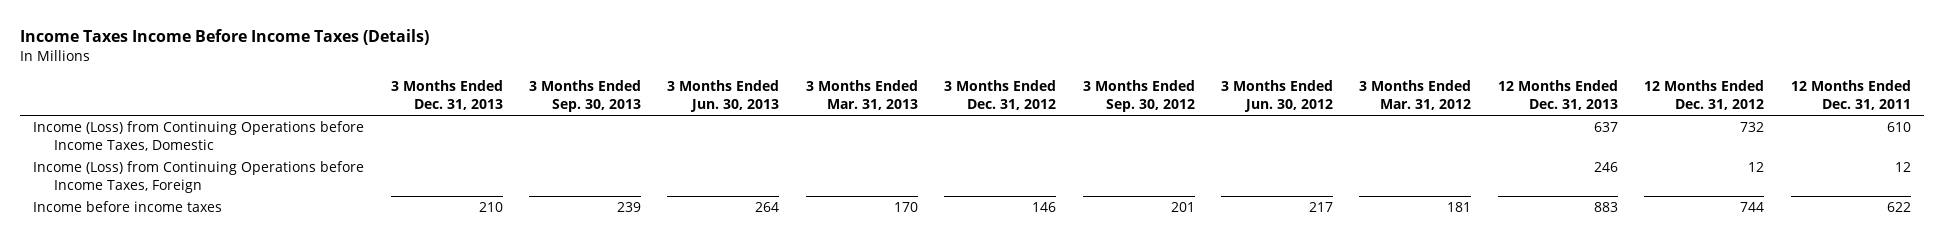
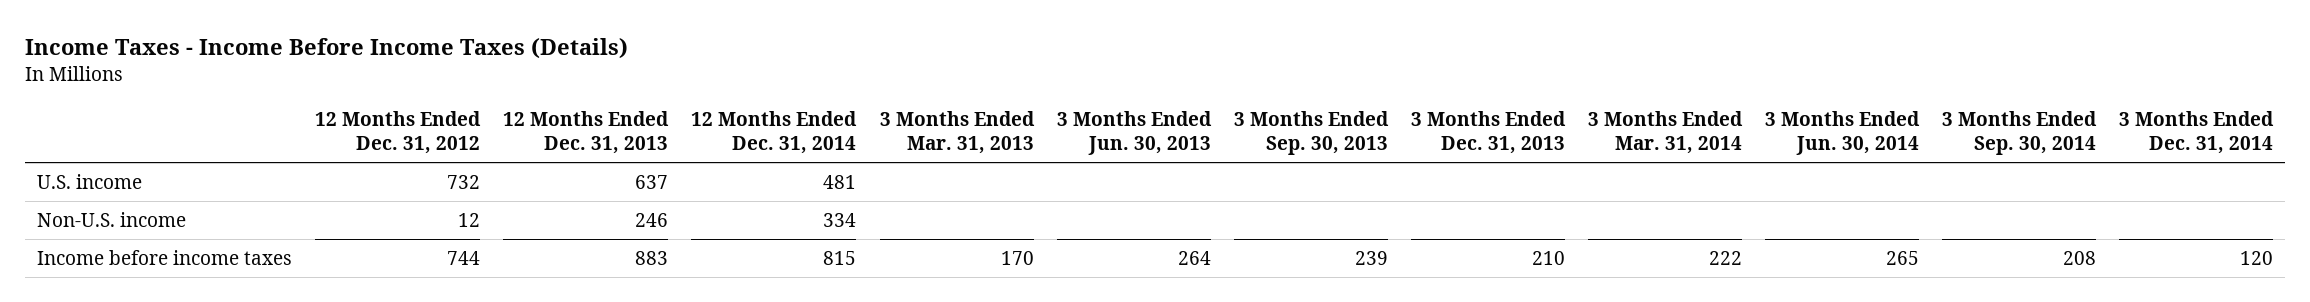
- Income Taxes Income Before Income Taxes (Details)
+ Income Taxes - Income Before Income Taxes (Details)
- | 3 Months Ended Dec. 31, 2013 | 3 Months Ended Sep. 30, 2013 | 3 Months Ended Jun. 30, 2013 | 3 Months Ended Mar. 31, 2013 | 3 Months Ended Dec. 31, 2012 | 3 Months Ended Sep. 30, 2012 | 3 Months Ended Jun. 30, 2012 | 3 Months Ended Mar. 31, 2012 | 12 Months Ended Dec. 31, 2013 | 12 Months Ended Dec. 31, 2012 | 12 Months Ended Dec. 31, 2011
+ | 12 Months Ended Dec. 31, 2012 | 12 Months Ended Dec. 31, 2013 | 12 Months Ended Dec. 31, 2014 | 3 Months Ended Mar. 31, 2013 | 3 Months Ended Jun. 30, 2013 | 3 Months Ended Sep. 30, 2013 | 3 Months Ended Dec. 31, 2013 | 3 Months Ended Mar. 31, 2014 | 3 Months Ended Jun. 30, 2014 | 3 Months Ended Sep. 30, 2014 | 3 Months Ended Dec. 31, 2014
- Income (Loss) from Continuing Operations before Income Taxes, Domestic | | | | | | | | | 637 | 732 | 610
- Income (Loss) from Continuing Operations before Income Taxes, Foreign | | | | | | | | | 246 | 12 | 12
+ U.S. income | 732 | 637 | 481 | | | | | | | |
+ Non-U.S. income | 12 | 246 | 334 | | | | | | | |

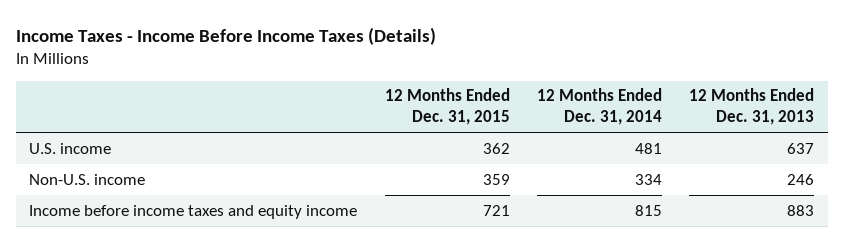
- | 12 Months Ended Dec. 31, 2012 | 12 Months Ended Dec. 31, 2013 | 12 Months Ended Dec. 31, 2014 | 3 Months Ended Mar. 31, 2013 | 3 Months Ended Jun. 30, 2013 | 3 Months Ended Sep. 30, 2013 | 3 Months Ended Dec. 31, 2013 | 3 Months Ended Mar. 31, 2014 | 3 Months Ended Jun. 30, 2014 | 3 Months Ended Sep. 30, 2014 | 3 Months Ended Dec. 31, 2014
+ | 12 Months Ended Dec. 31, 2015 | 12 Months Ended Dec. 31, 2014 | 12 Months Ended Dec. 31, 2013
- Income before income taxes | 744 | 883 | 815 | 170 | 264 | 239 | 210 | 222 | 265 | 208 | 120
+ Income before income taxes and equity income | 721 | 815 | 883

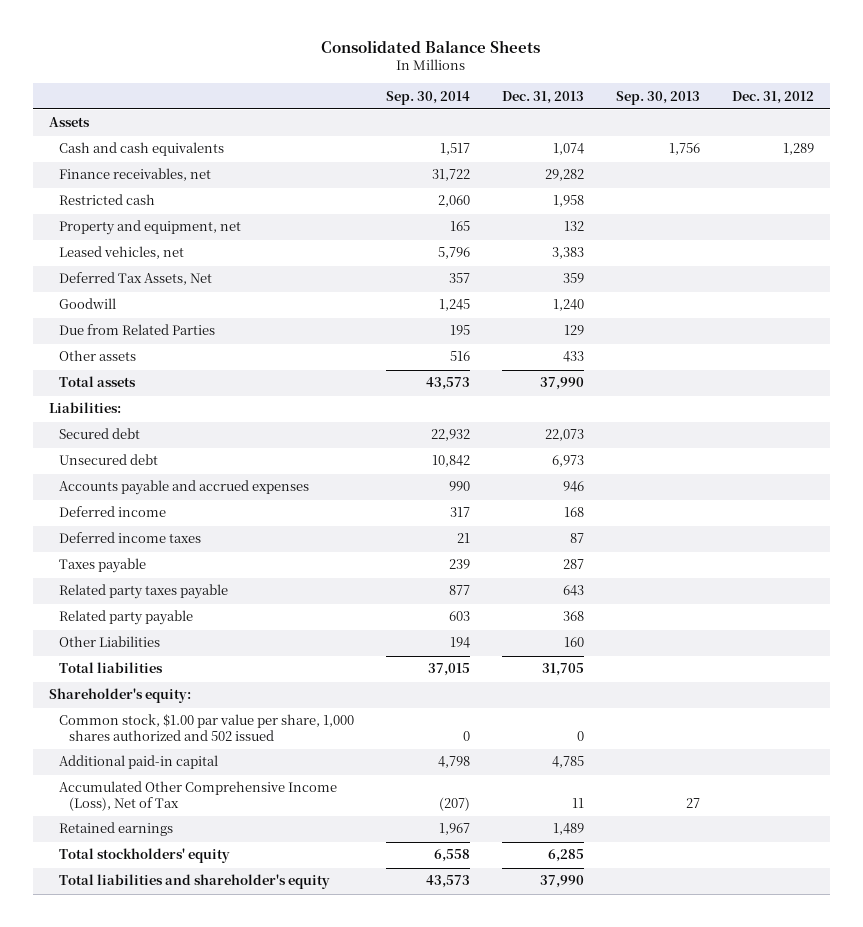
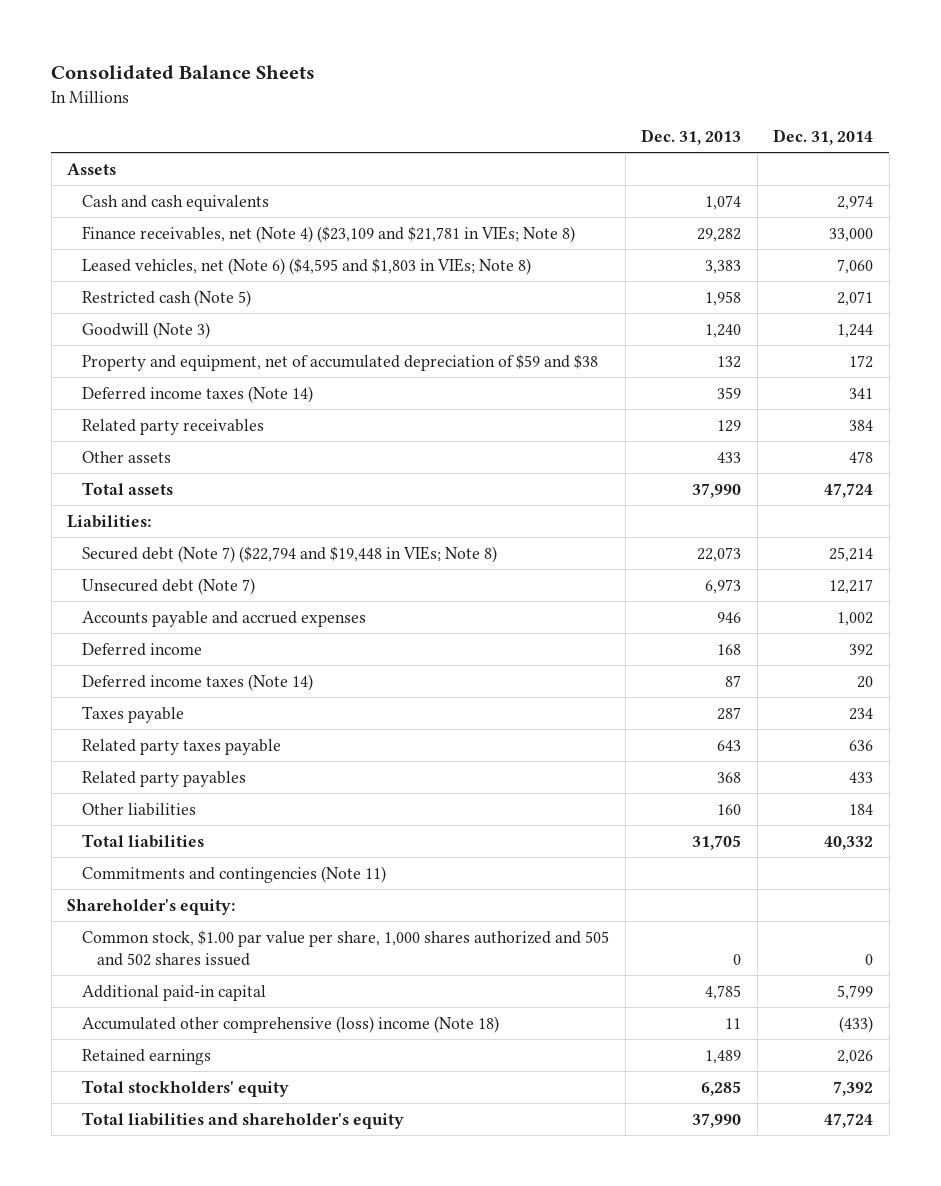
- | Sep. 30, 2014 | Dec. 31, 2013 | Sep. 30, 2013 | Dec. 31, 2012
+ | Dec. 31, 2013 | Dec. 31, 2014
- Finance receivables, net | 31,722 | 29,282 | |
- Restricted cash | 2,060 | 1,958 | |
- Property and equipment, net | 165 | 132 | |
- Leased vehicles, net | 5,796 | 3,383 | |
- Deferred Tax Assets, Net | 357 | 359 | |
- Goodwill | 1,245 | 1,240 | |
- Due from Related Parties | 195 | 129 | |
+ Finance receivables, net (Note 4) ($23,109 and $21,781 in VIEs; Note 8) | 29,282 | 33,000
+ Leased vehicles, net (Note 6) ($4,595 and $1,803 in VIEs; Note 8) | 3,383 | 7,060
+ Restricted cash (Note 5) | 1,958 | 2,071
+ Goodwill (Note 3) | 1,240 | 1,244
+ Property and equipment, net of accumulated depreciation of $59 and $38 | 132 | 172
+ Deferred income taxes (Note 14) | 359 | 341
+ Related party receivables | 129 | 384
- Secured debt | 22,932 | 22,073 | |
- Unsecured debt | 10,842 | 6,973 | |
+ Secured debt (Note 7) ($22,794 and $19,448 in VIEs; Note 8) | 22,073 | 25,214
+ Unsecured debt (Note 7) | 6,973 | 12,217
- Deferred income taxes | 21 | 87 | |
+ Deferred income taxes (Note 14) | 87 | 20
- Related party payable | 603 | 368 | |
- Other Liabilities | 194 | 160 | |
+ Related party payables | 368 | 433
+ Other liabilities | 160 | 184
+ Commitments and contingencies (Note 11)
- Common stock, $1.00 par value per share, 1,000 shares authorized and 502 issued | 0 | 0 | |
+ Common stock, $1.00 par value per share, 1,000 shares authorized and 505 and 502 shares issued | 0 | 0
- Accumulated Other Comprehensive Income (Loss), Net of Tax | (207) | 11 | 27 |
+ Accumulated other comprehensive (loss) income (Note 18) | 11 | (433)

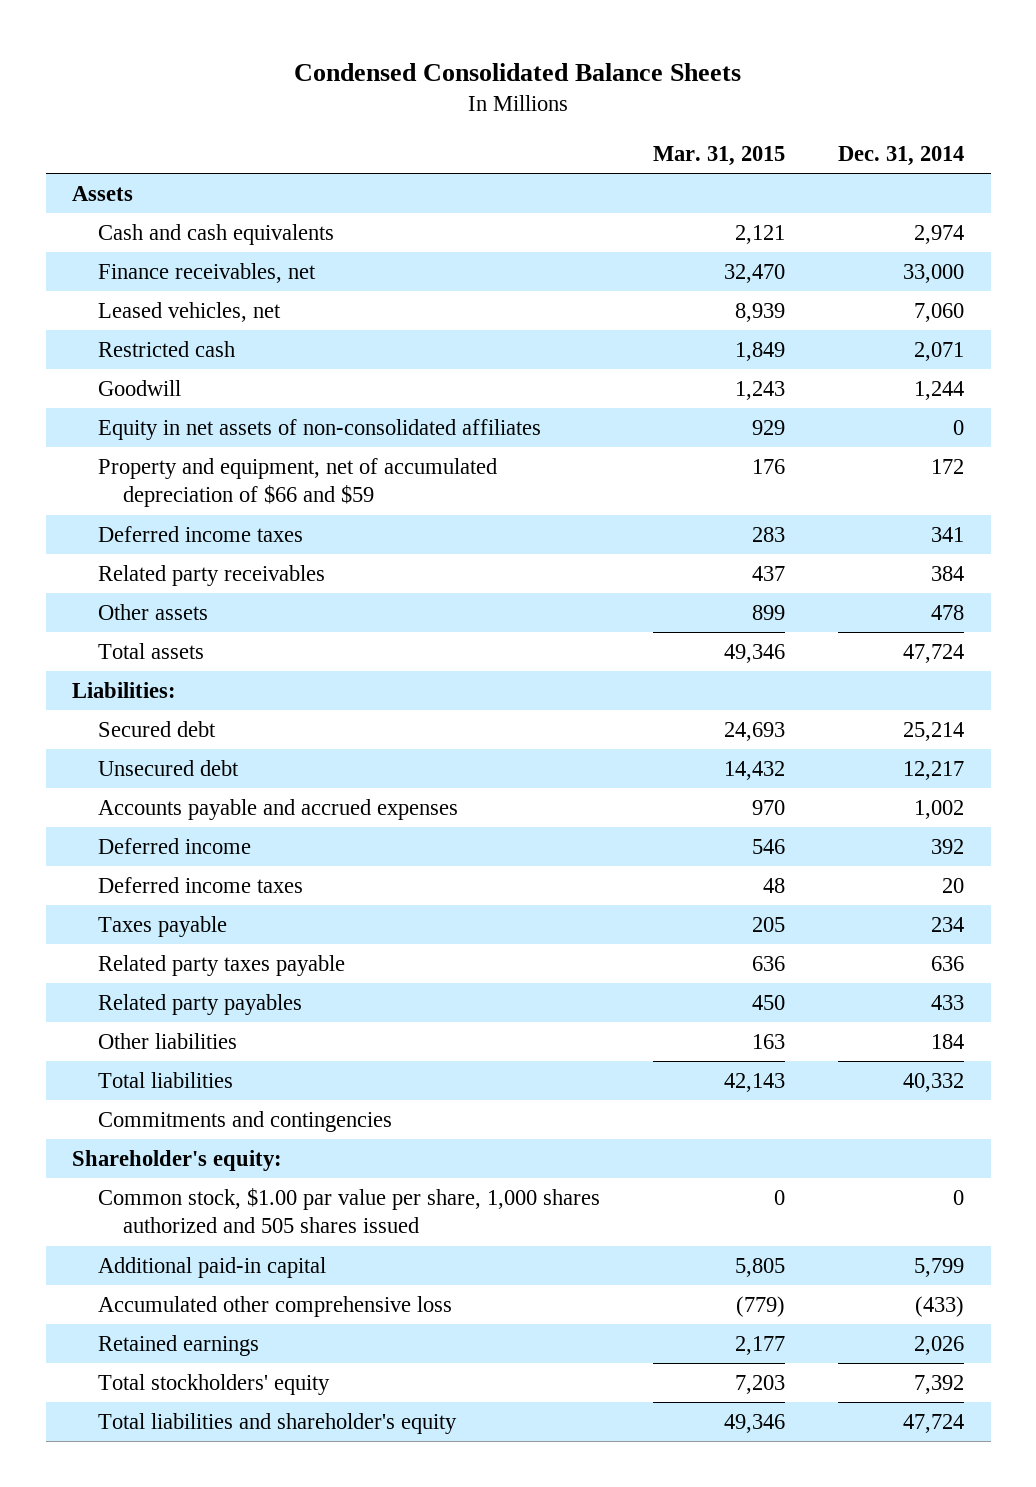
- Consolidated Balance Sheets
+ Condensed Consolidated Balance Sheets
- | Dec. 31, 2013 | Dec. 31, 2014
+ | Mar. 31, 2015 | Dec. 31, 2014
- Finance receivables, net (Note 4) ($23,109 and $21,781 in VIEs; Note 8) | 29,282 | 33,000
- Leased vehicles, net (Note 6) ($4,595 and $1,803 in VIEs; Note 8) | 3,383 | 7,060
- Restricted cash (Note 5) | 1,958 | 2,071
- Goodwill (Note 3) | 1,240 | 1,244
- Property and equipment, net of accumulated depreciation of $59 and $38 | 132 | 172
- Deferred income taxes (Note 14) | 359 | 341
+ Finance receivables, net | 32,470 | 33,000
+ Leased vehicles, net | 8,939 | 7,060
+ Restricted cash | 1,849 | 2,071
+ Goodwill | 1,243 | 1,244
+ Equity in net assets of non-consolidated affiliates | 929 | 0
+ Property and equipment, net of accumulated depreciation of $66 and $59 | 176 | 172
+ Deferred income taxes | 283 | 341
- Secured debt (Note 7) ($22,794 and $19,448 in VIEs; Note 8) | 22,073 | 25,214
- Unsecured debt (Note 7) | 6,973 | 12,217
+ Secured debt | 24,693 | 25,214
+ Unsecured debt | 14,432 | 12,217
- Deferred income taxes (Note 14) | 87 | 20
+ Deferred income taxes | 48 | 20
- Commitments and contingencies (Note 11)
+ Commitments and contingencies
- Common stock, $1.00 par value per share, 1,000 shares authorized and 505 and 502 shares issued | 0 | 0
+ Common stock, $1.00 par value per share, 1,000 shares authorized and 505 shares issued | 0 | 0
- Accumulated other comprehensive (loss) income (Note 18) | 11 | (433)
+ Accumulated other comprehensive loss | (779) | (433)

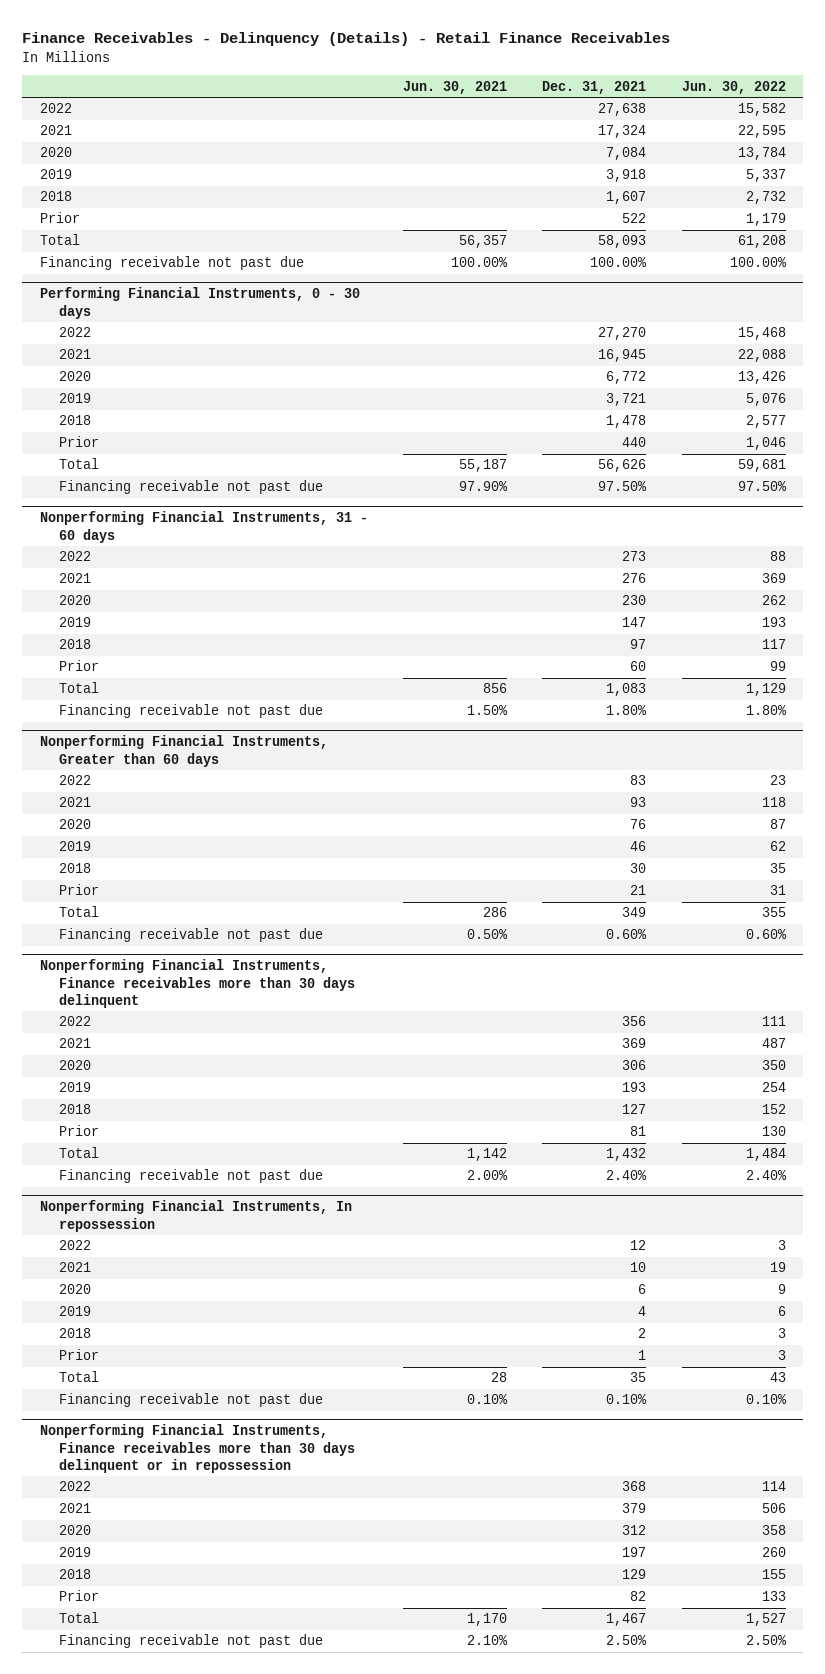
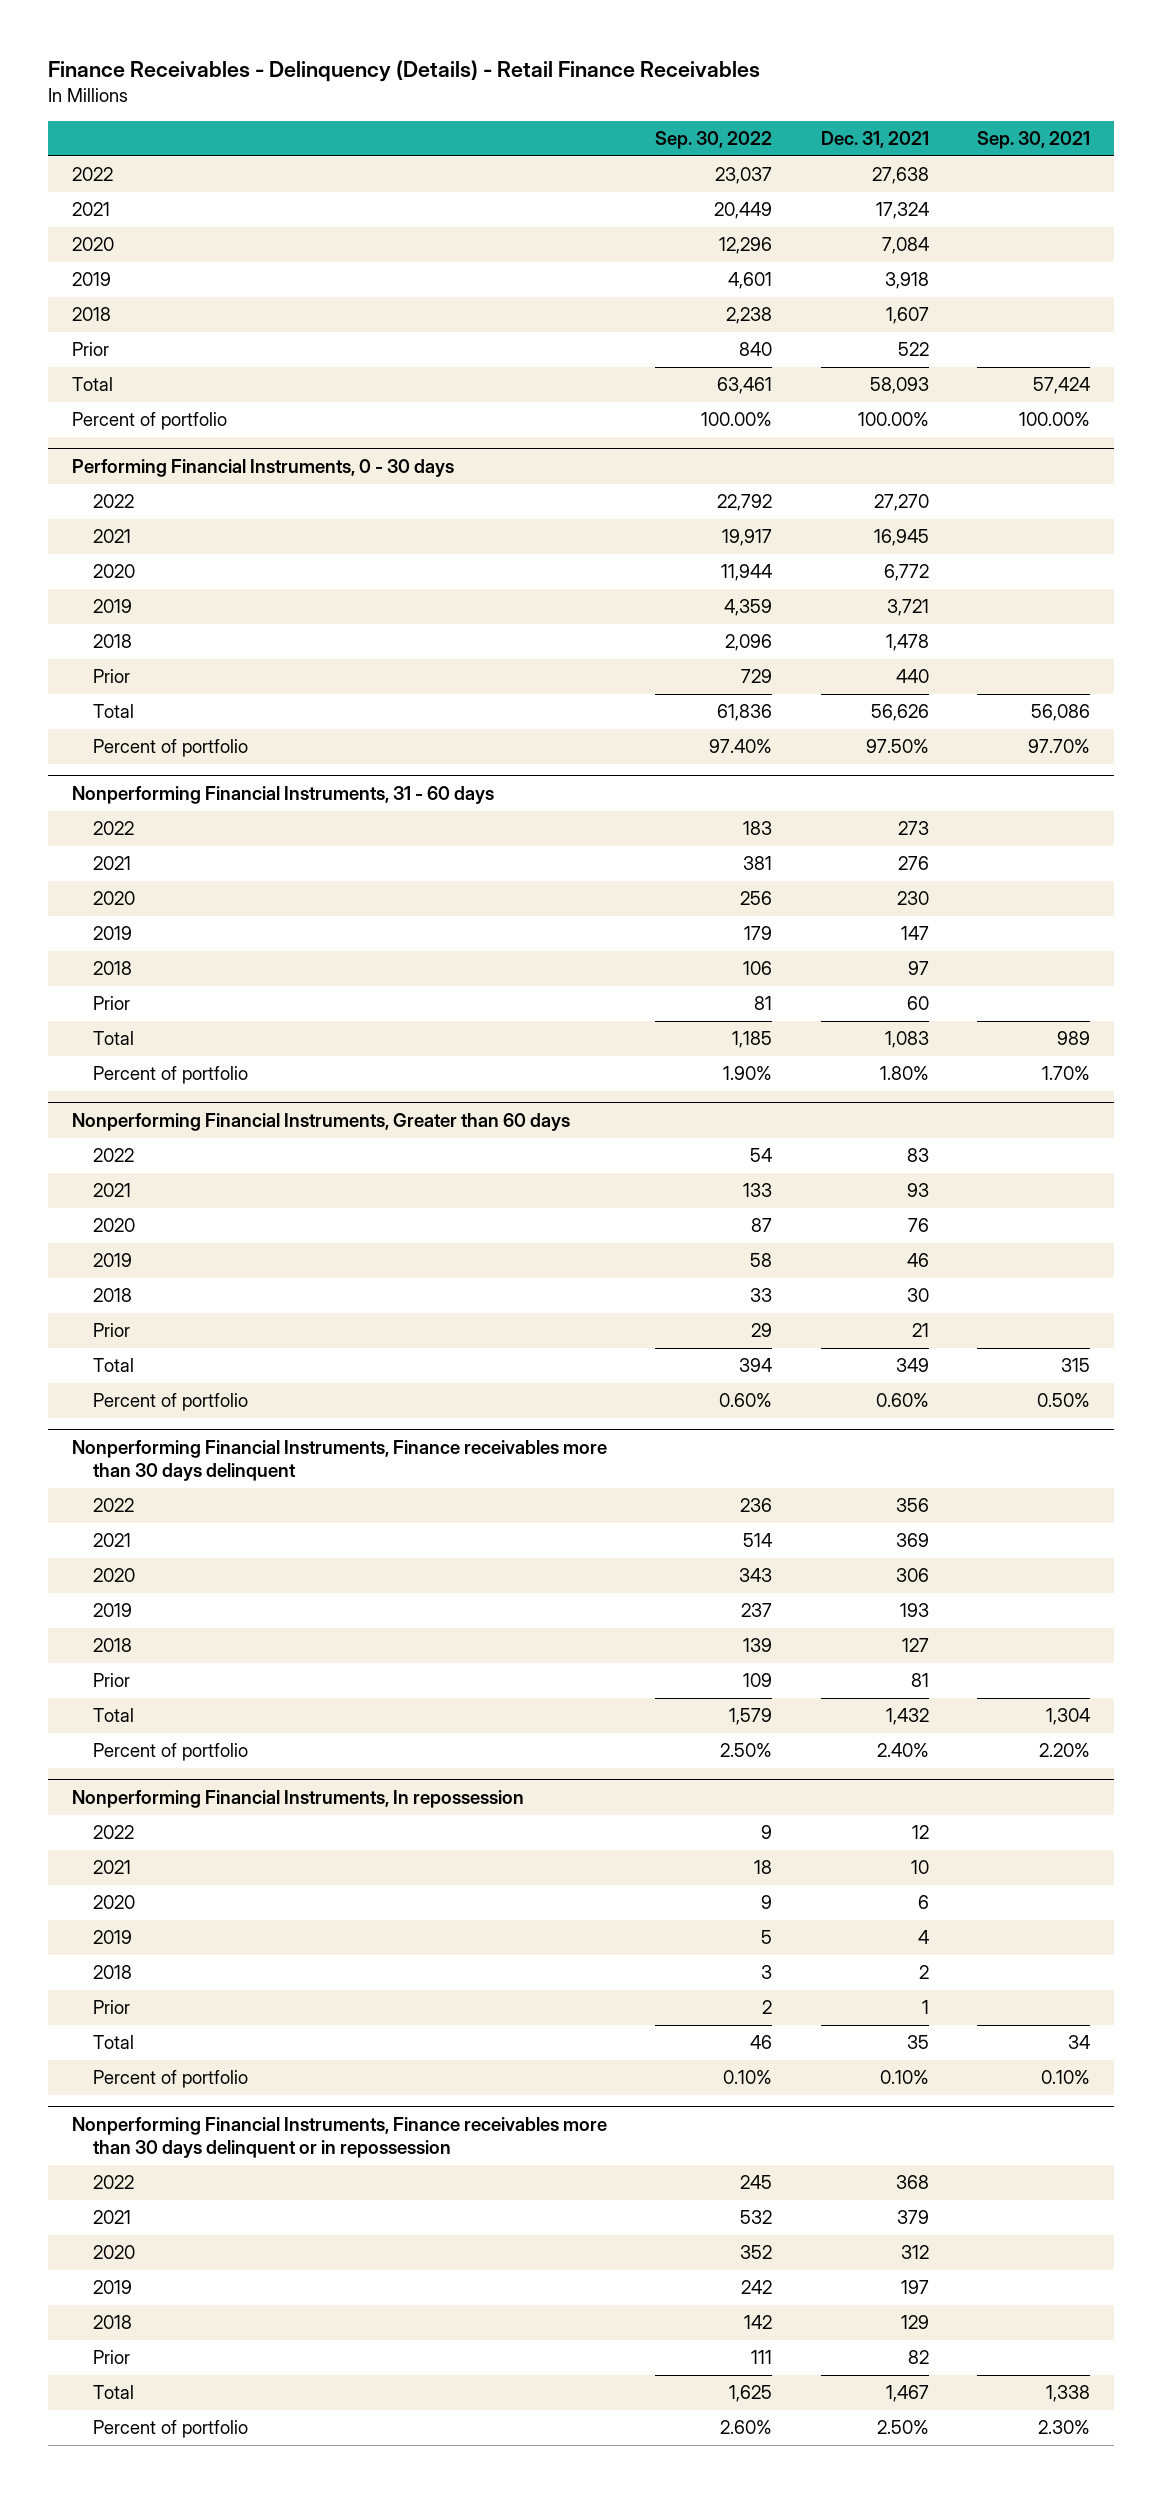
- | Jun. 30, 2021 | Dec. 31, 2021 | Jun. 30, 2022
+ | Sep. 30, 2022 | Dec. 31, 2021 | Sep. 30, 2021
- Financing receivable not past due | 100.00% | 100.00% | 100.00%
+ Percent of portfolio | 100.00% | 100.00% | 100.00%
@ Performing Financial Instruments, 0 - 30 days
- Financing receivable not past due | 97.90% | 97.50% | 97.50%
+ Percent of portfolio | 97.40% | 97.50% | 97.70%
@ Nonperforming Financial Instruments, 31 - 60 days
- Financing receivable not past due | 1.50% | 1.80% | 1.80%
+ Percent of portfolio | 1.90% | 1.80% | 1.70%
@ Nonperforming Financial Instruments, Greater than 60 days
- Financing receivable not past due | 0.50% | 0.60% | 0.60%
+ Percent of portfolio | 0.60% | 0.60% | 0.50%
@ Nonperforming Financial Instruments, Finance receivables more than 30 days delinquent
- Financing receivable not past due | 2.00% | 2.40% | 2.40%
+ Percent of portfolio | 2.50% | 2.40% | 2.20%
@ Nonperforming Financial Instruments, In repossession
- Financing receivable not past due | 0.10% | 0.10% | 0.10%
+ Percent of portfolio | 0.10% | 0.10% | 0.10%
@ Nonperforming Financial Instruments, Finance receivables more than 30 days delinquent or in repossession
- Financing receivable not past due | 2.10% | 2.50% | 2.50%
+ Percent of portfolio | 2.60% | 2.50% | 2.30%

